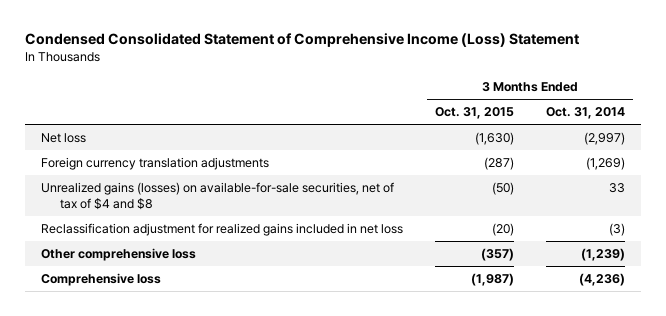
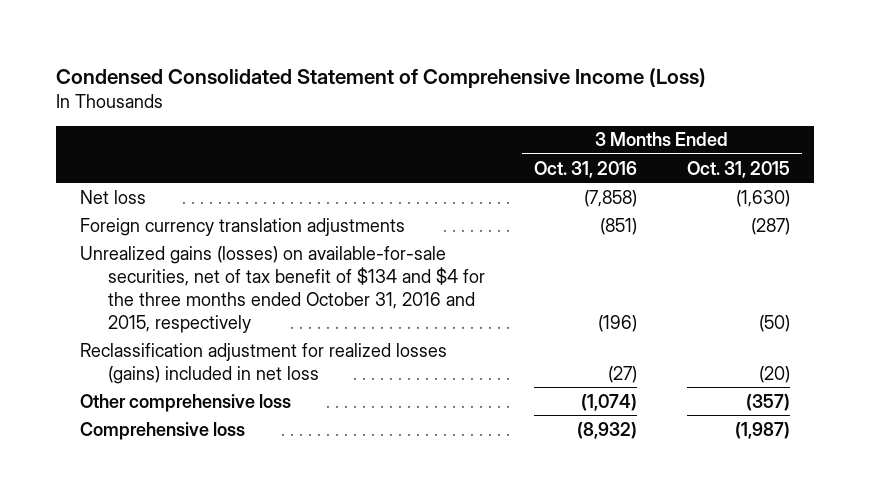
- Condensed Consolidated Statement of Comprehensive Income (Loss) Statement
+ Condensed Consolidated Statement of Comprehensive Income (Loss)
- | 3 Months Ended Oct. 31, 2015 | 3 Months Ended Oct. 31, 2014
+ | 3 Months Ended Oct. 31, 2016 | 3 Months Ended Oct. 31, 2015
- Unrealized gains (losses) on available-for-sale securities, net of tax of $4 and $8 | (50) | 33
- Reclassification adjustment for realized gains included in net loss | (20) | (3)
+ Unrealized gains (losses) on available-for-sale securities, net of tax benefit of $134 and $4 for the three months ended October 31, 2016 and 2015, respectively | (196) | (50)
+ Reclassification adjustment for realized losses (gains) included in net loss | (27) | (20)

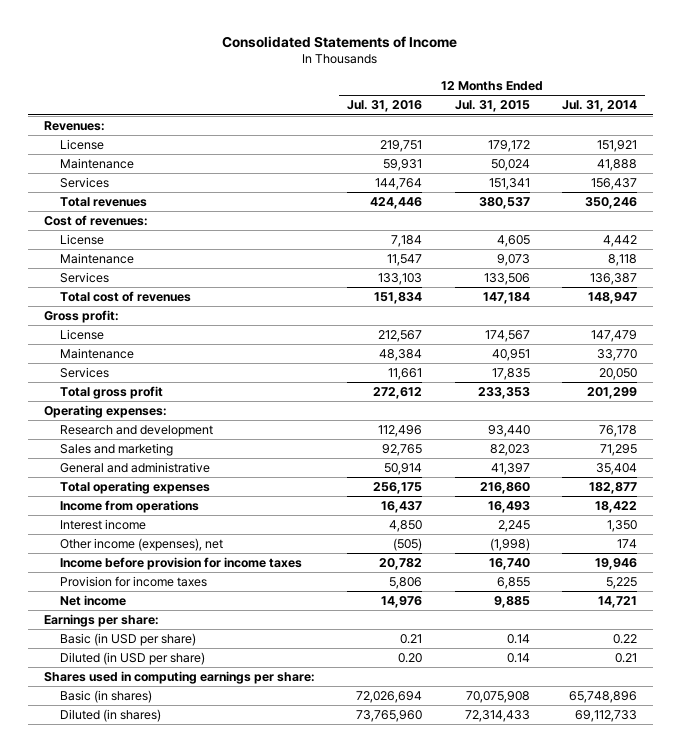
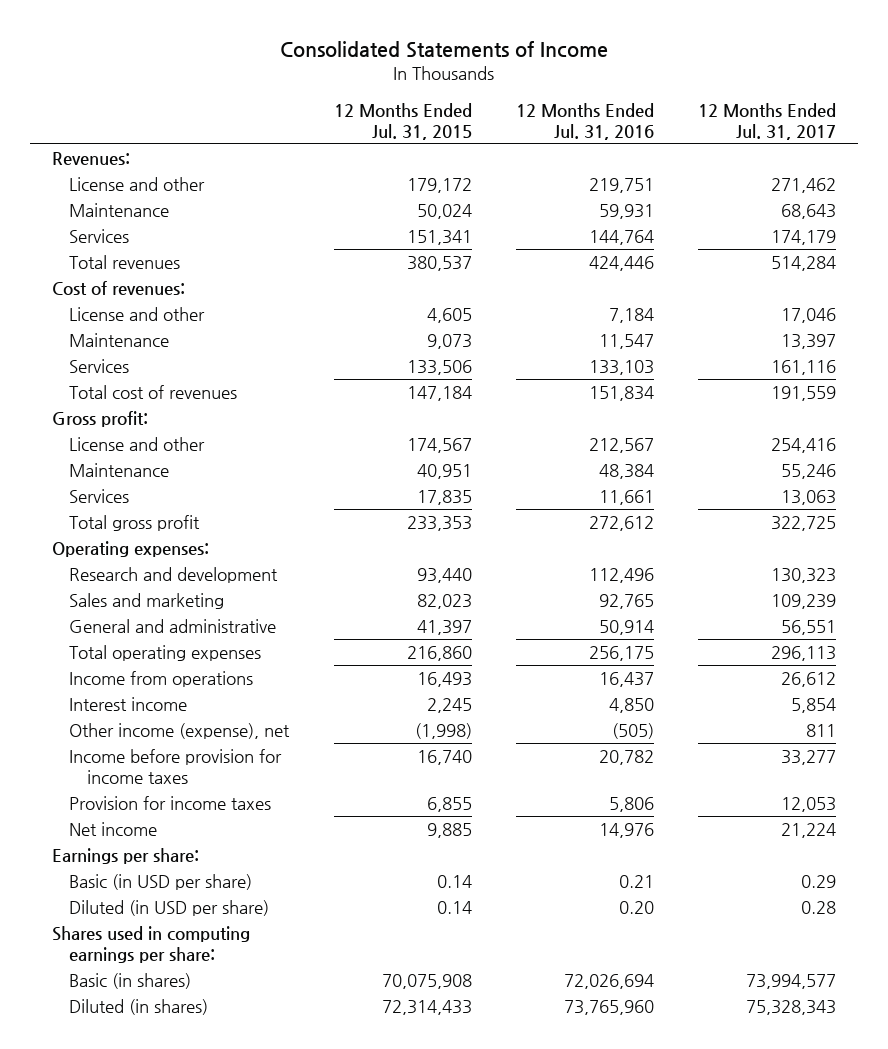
- | 12 Months Ended Jul. 31, 2016 | 12 Months Ended Jul. 31, 2015 | 12 Months Ended Jul. 31, 2014
+ | 12 Months Ended Jul. 31, 2015 | 12 Months Ended Jul. 31, 2016 | 12 Months Ended Jul. 31, 2017
- License | 219,751 | 179,172 | 151,921
+ License and other | 179,172 | 219,751 | 271,462
- License | 7,184 | 4,605 | 4,442
+ License and other | 4,605 | 7,184 | 17,046
- License | 212,567 | 174,567 | 147,479
+ License and other | 174,567 | 212,567 | 254,416
- Other income (expenses), net | (505) | (1,998) | 174
+ Other income (expense), net | (1,998) | (505) | 811

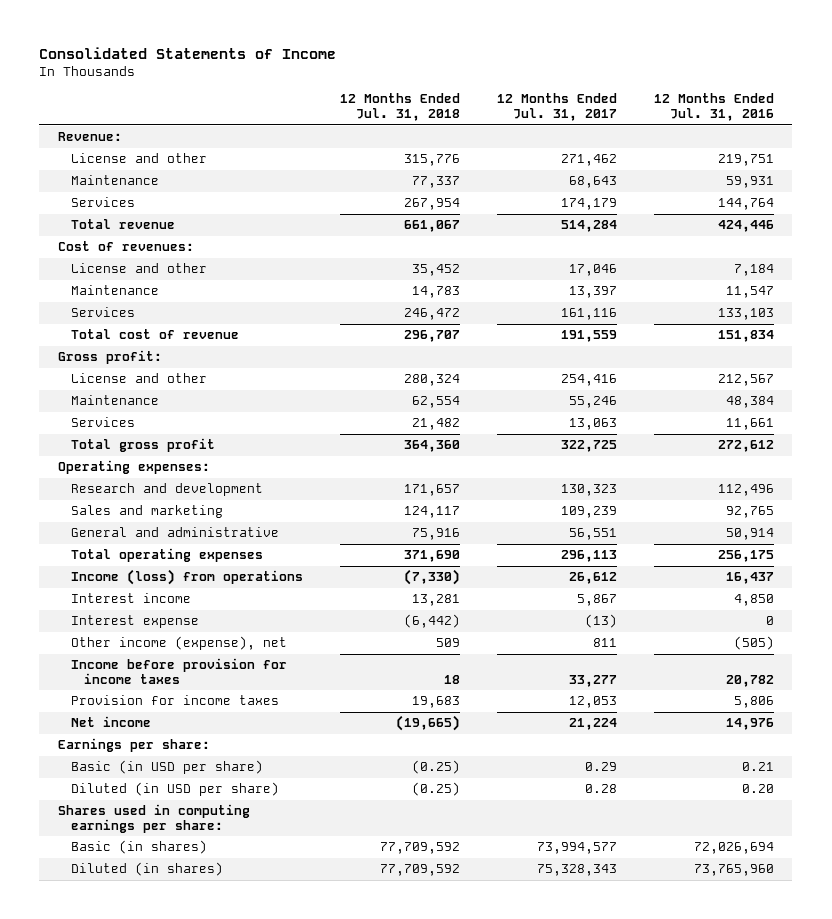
- | 12 Months Ended Jul. 31, 2015 | 12 Months Ended Jul. 31, 2016 | 12 Months Ended Jul. 31, 2017
+ | 12 Months Ended Jul. 31, 2018 | 12 Months Ended Jul. 31, 2017 | 12 Months Ended Jul. 31, 2016
- Revenues:
+ Revenue:
- Total revenues | 380,537 | 424,446 | 514,284
+ Total revenue | 661,067 | 514,284 | 424,446
- Total cost of revenues | 147,184 | 151,834 | 191,559
+ Total cost of revenue | 296,707 | 191,559 | 151,834
- Income from operations | 16,493 | 16,437 | 26,612
- Interest income | 2,245 | 4,850 | 5,854
+ Income (loss) from operations | (7,330) | 26,612 | 16,437
+ Interest income | 13,281 | 5,867 | 4,850
+ Interest expense | (6,442) | (13) | 0

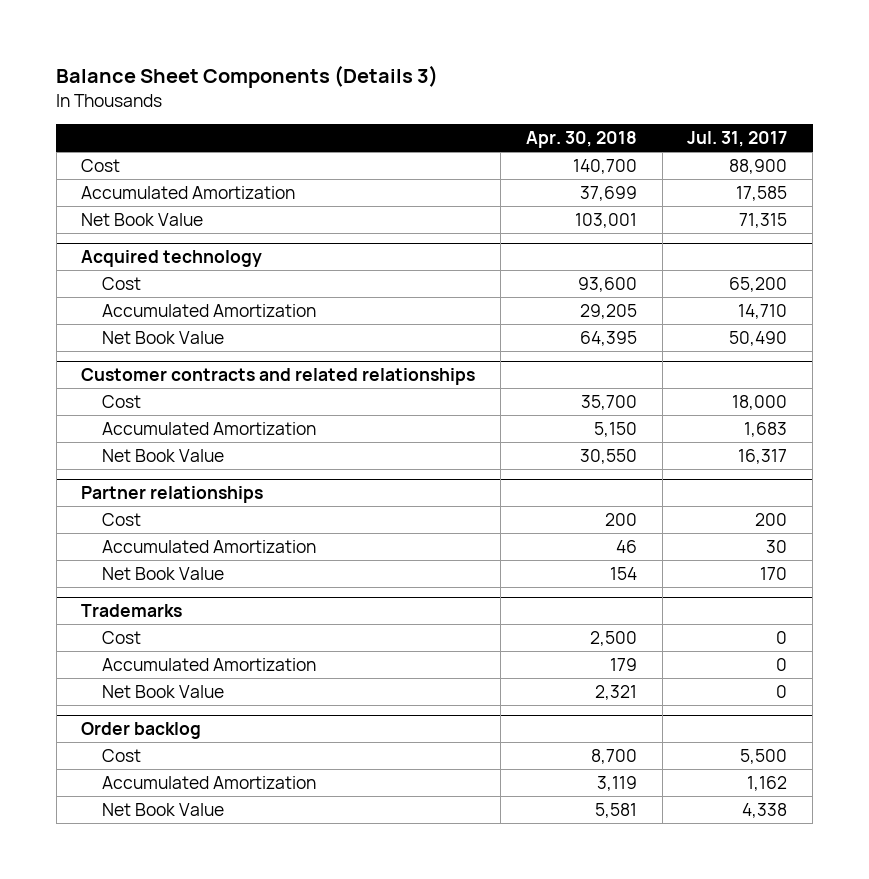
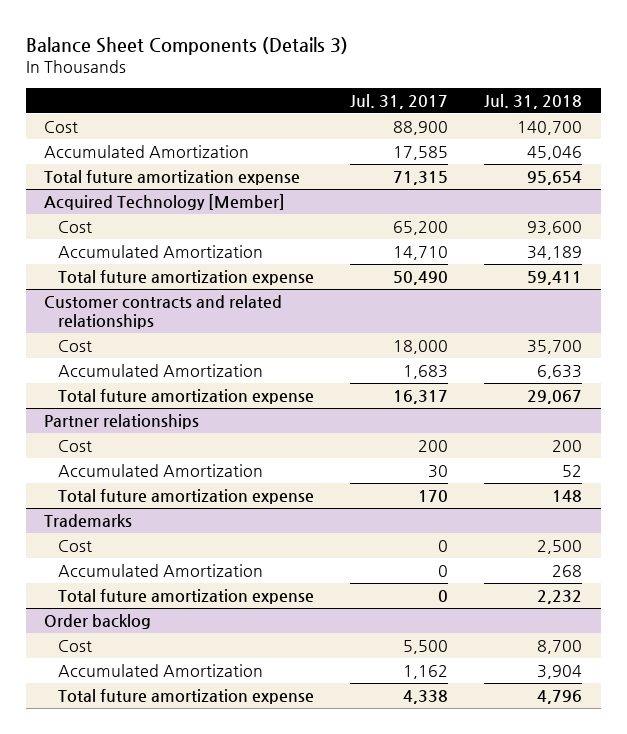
- | Apr. 30, 2018 | Jul. 31, 2017
+ | Jul. 31, 2017 | Jul. 31, 2018
- Net Book Value | 103,001 | 71,315
- Acquired technology
+ Total future amortization expense | 71,315 | 95,654
+ Acquired Technology [Member]
- Net Book Value | 64,395 | 50,490
+ Total future amortization expense | 50,490 | 59,411
@ Customer contracts and related relationships
- Net Book Value | 30,550 | 16,317
+ Total future amortization expense | 16,317 | 29,067
@ Partner relationships
- Net Book Value | 154 | 170
+ Total future amortization expense | 170 | 148
@ Trademarks
- Net Book Value | 2,321 | 0
+ Total future amortization expense | 0 | 2,232
@ Order backlog
- Net Book Value | 5,581 | 4,338
+ Total future amortization expense | 4,338 | 4,796

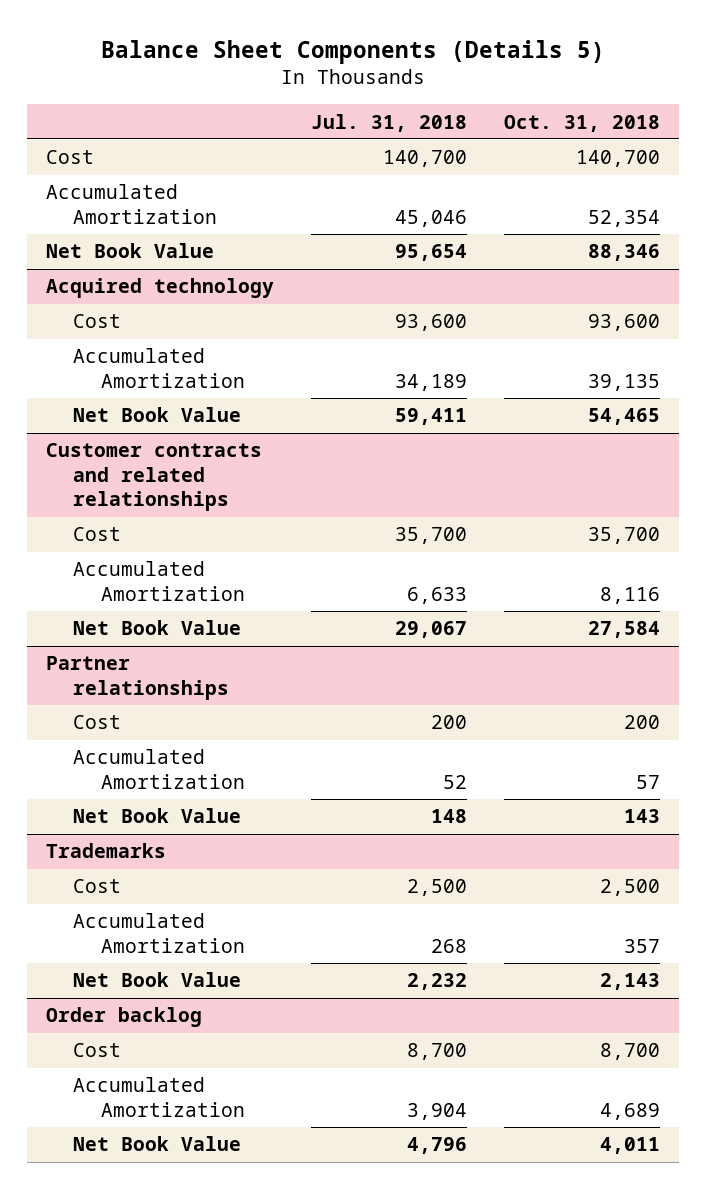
- Balance Sheet Components (Details 3)
+ Balance Sheet Components (Details 5)
- | Jul. 31, 2017 | Jul. 31, 2018
+ | Jul. 31, 2018 | Oct. 31, 2018
- Total future amortization expense | 71,315 | 95,654
- Acquired Technology [Member]
+ Net Book Value | 95,654 | 88,346
+ Acquired technology
- Total future amortization expense | 50,490 | 59,411
+ Net Book Value | 59,411 | 54,465
@ Customer contracts and related relationships
- Total future amortization expense | 16,317 | 29,067
+ Net Book Value | 29,067 | 27,584
@ Partner relationships
- Total future amortization expense | 170 | 148
+ Net Book Value | 148 | 143
@ Trademarks
- Total future amortization expense | 0 | 2,232
+ Net Book Value | 2,232 | 2,143
@ Order backlog
- Total future amortization expense | 4,338 | 4,796
+ Net Book Value | 4,796 | 4,011

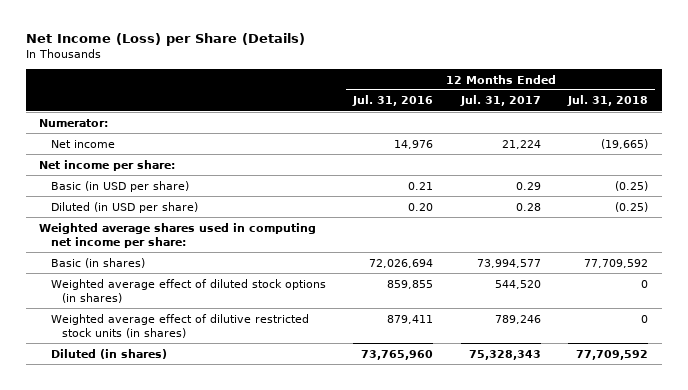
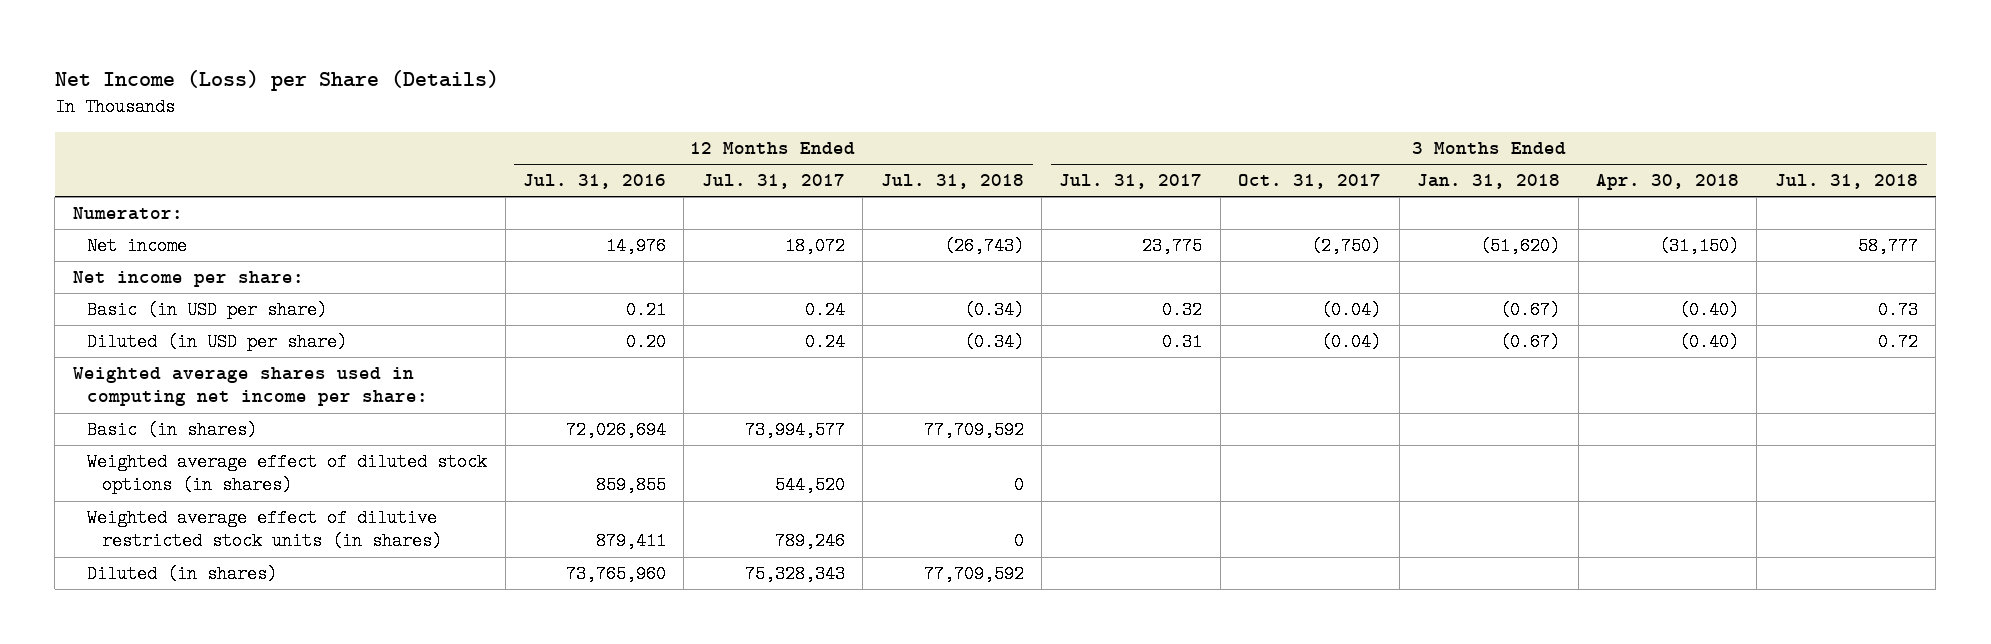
- | 12 Months Ended Jul. 31, 2016 | 12 Months Ended Jul. 31, 2017 | 12 Months Ended Jul. 31, 2018
+ | 12 Months Ended Jul. 31, 2016 | 12 Months Ended Jul. 31, 2017 | 12 Months Ended Jul. 31, 2018 | 3 Months Ended Jul. 31, 2017 | 3 Months Ended Oct. 31, 2017 | 3 Months Ended Jan. 31, 2018 | 3 Months Ended Apr. 30, 2018 | 3 Months Ended Jul. 31, 2018
- Net income | 14,976 | 21,224 | (19,665)
+ Net income | 14,976 | 18,072 | (26,743) | 23,775 | (2,750) | (51,620) | (31,150) | 58,777
- Basic (in USD per share) | 0.21 | 0.29 | (0.25)
- Diluted (in USD per share) | 0.20 | 0.28 | (0.25)
+ Basic (in USD per share) | 0.21 | 0.24 | (0.34) | 0.32 | (0.04) | (0.67) | (0.40) | 0.73
+ Diluted (in USD per share) | 0.20 | 0.24 | (0.34) | 0.31 | (0.04) | (0.67) | (0.40) | 0.72

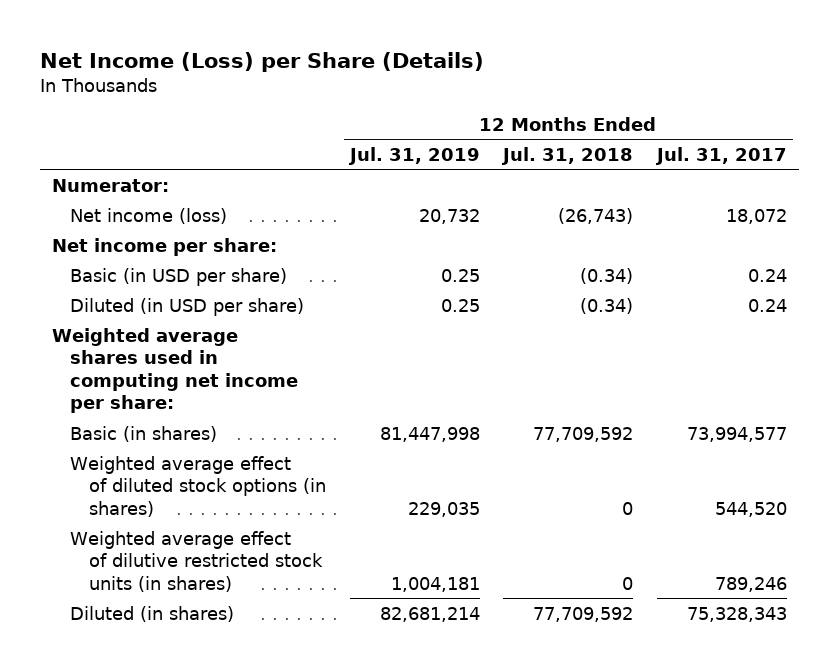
- | 12 Months Ended Jul. 31, 2016 | 12 Months Ended Jul. 31, 2017 | 12 Months Ended Jul. 31, 2018 | 3 Months Ended Jul. 31, 2017 | 3 Months Ended Oct. 31, 2017 | 3 Months Ended Jan. 31, 2018 | 3 Months Ended Apr. 30, 2018 | 3 Months Ended Jul. 31, 2018
+ | 12 Months Ended Jul. 31, 2019 | 12 Months Ended Jul. 31, 2018 | 12 Months Ended Jul. 31, 2017
- Net income | 14,976 | 18,072 | (26,743) | 23,775 | (2,750) | (51,620) | (31,150) | 58,777
+ Net income (loss) | 20,732 | (26,743) | 18,072

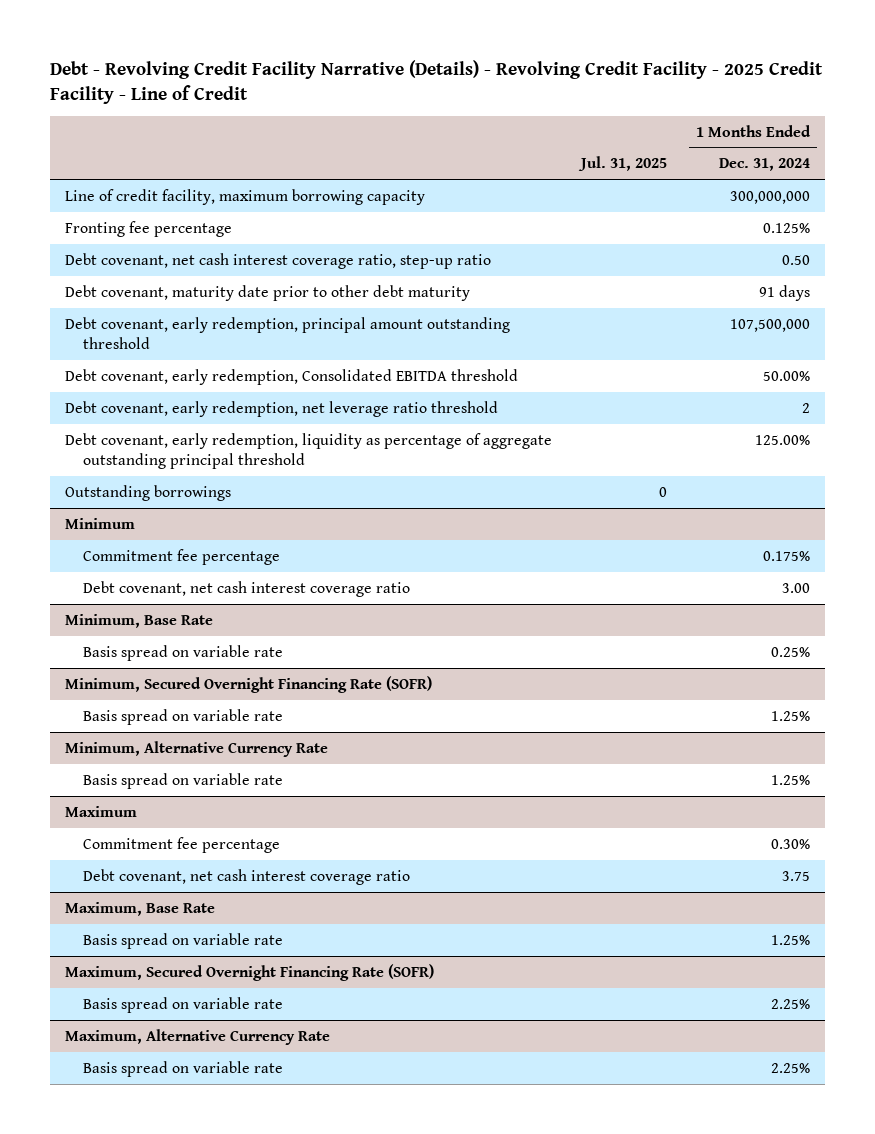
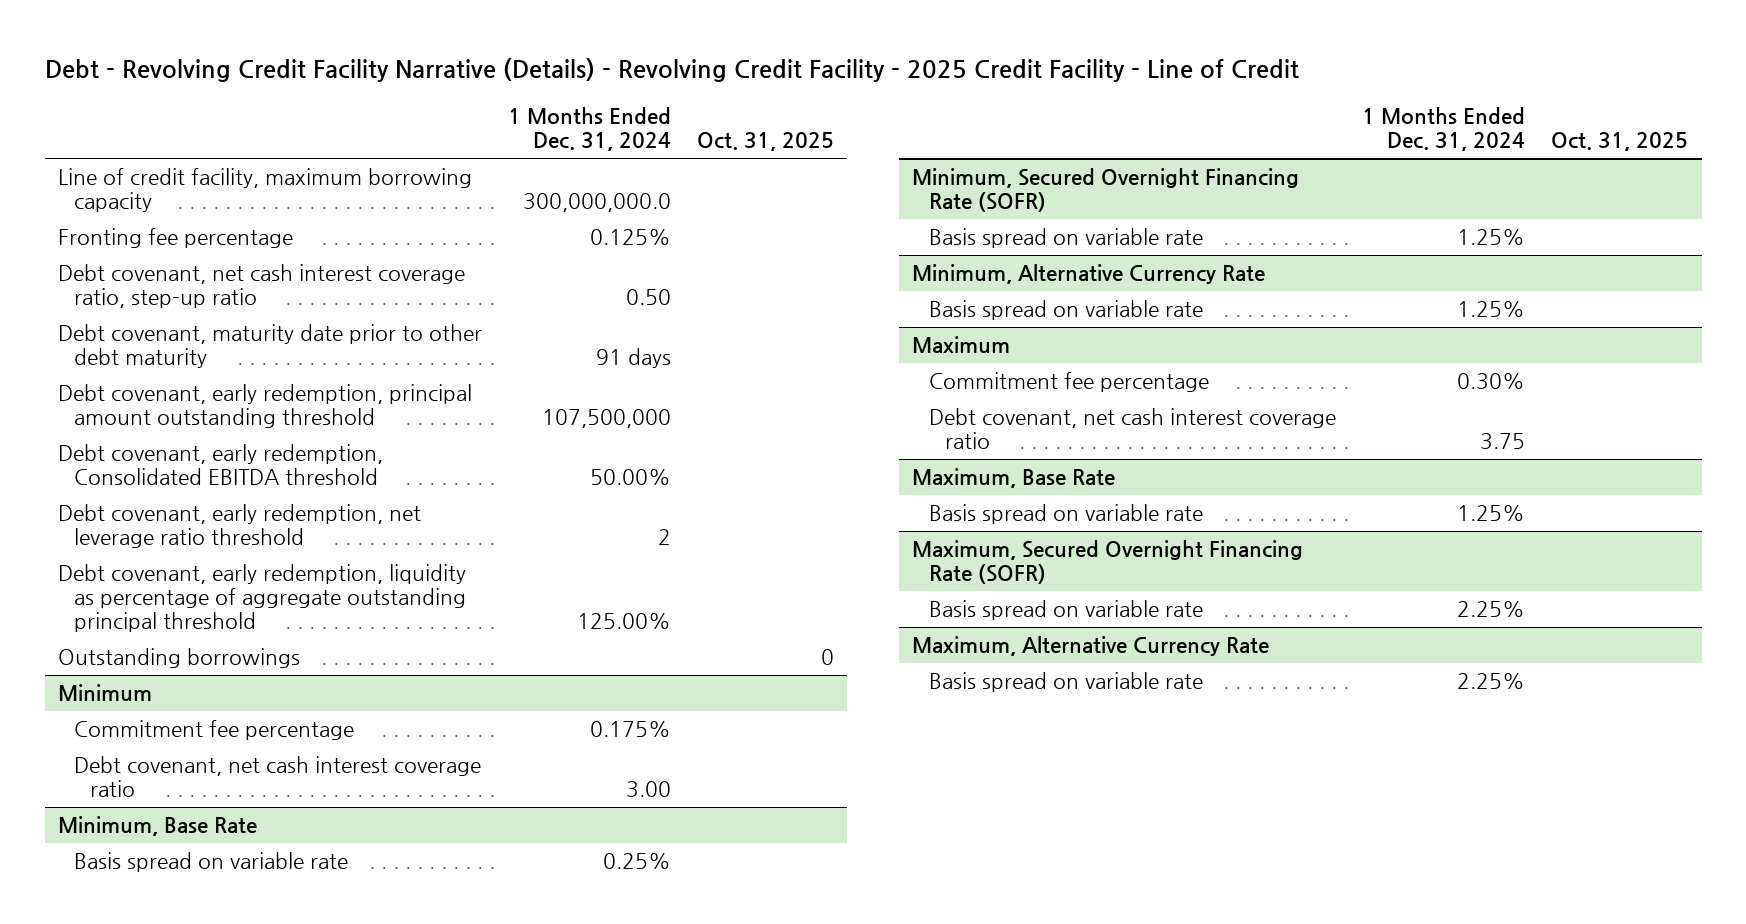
- | Jul. 31, 2025 | 1 Months Ended Dec. 31, 2024
+ | 1 Months Ended Dec. 31, 2024 | Oct. 31, 2025
- Line of credit facility, maximum borrowing capacity | | 300,000,000
+ Line of credit facility, maximum borrowing capacity | 300,000,000.0 |

